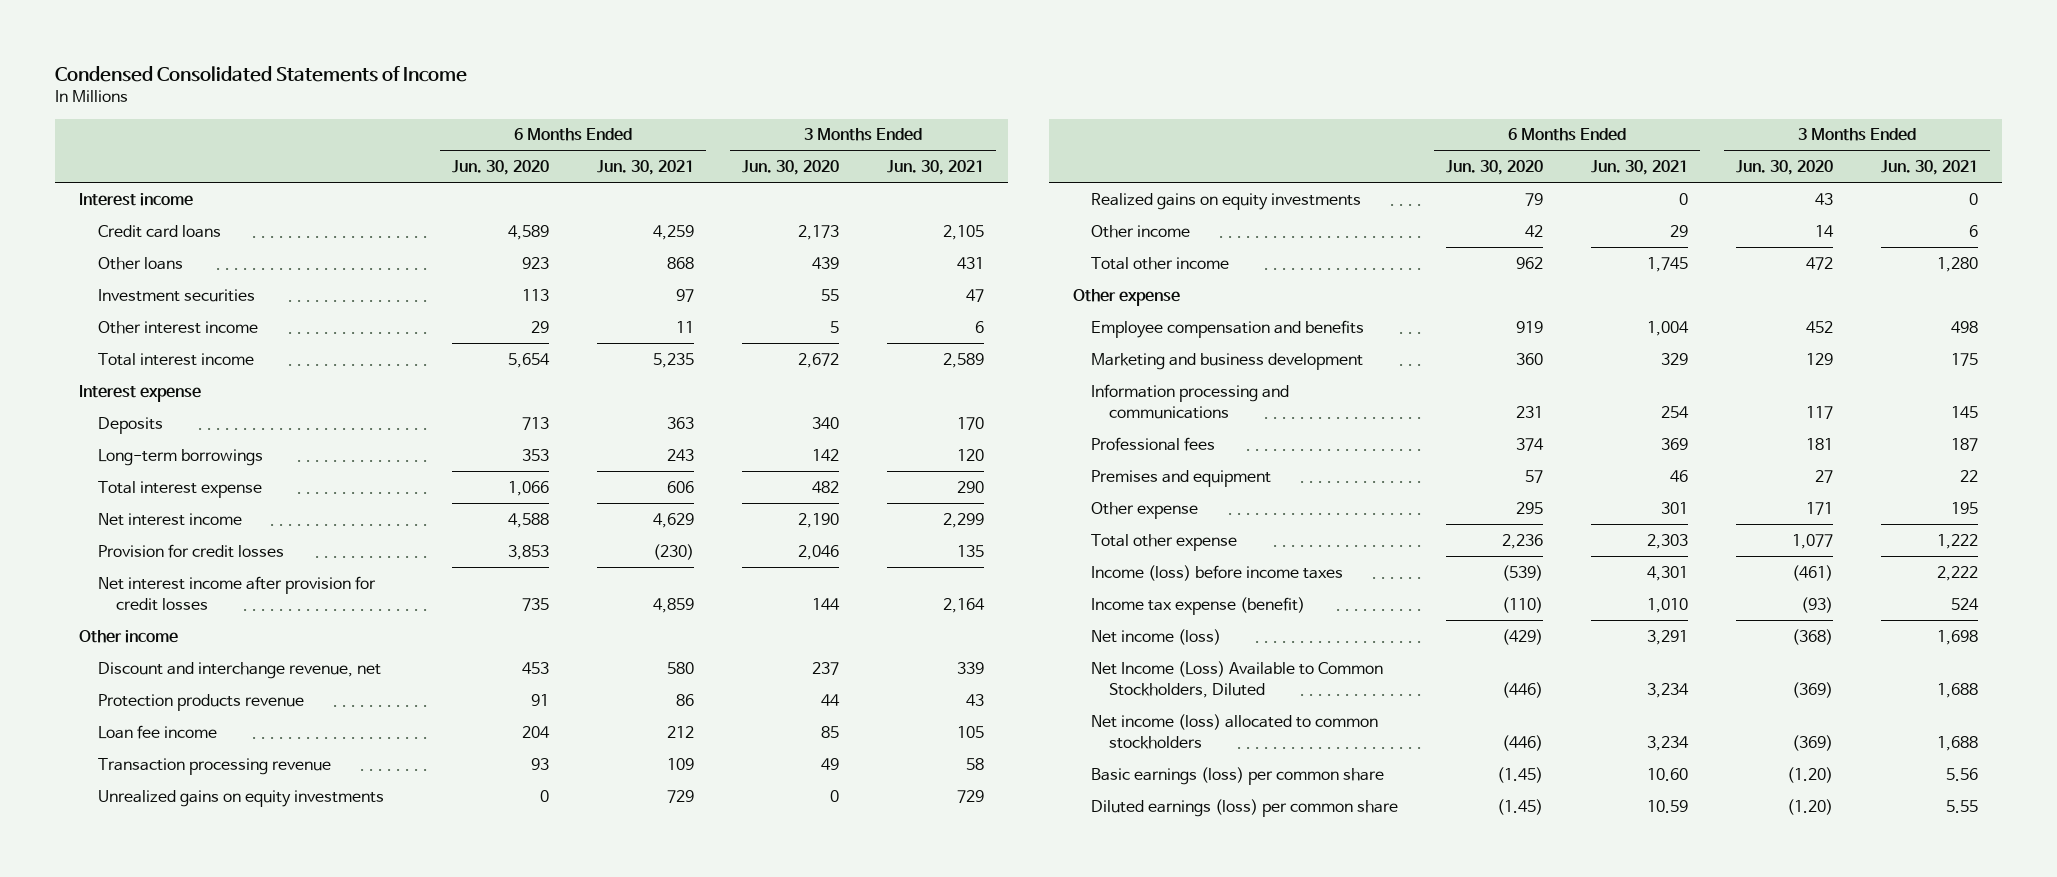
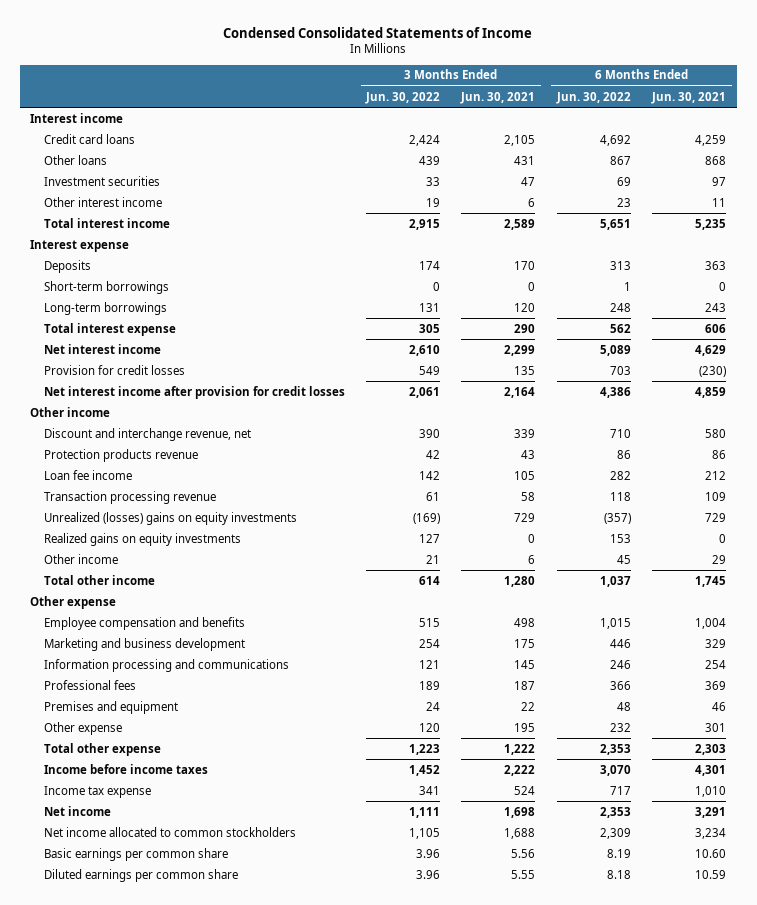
- | 6 Months Ended Jun. 30, 2020 | 6 Months Ended Jun. 30, 2021 | 3 Months Ended Jun. 30, 2020 | 3 Months Ended Jun. 30, 2021
+ | 3 Months Ended Jun. 30, 2022 | 3 Months Ended Jun. 30, 2021 | 6 Months Ended Jun. 30, 2022 | 6 Months Ended Jun. 30, 2021
+ Short-term borrowings | 0 | 0 | 1 | 0
- Unrealized gains on equity investments | 0 | 729 | 0 | 729
+ Unrealized (losses) gains on equity investments | (169) | 729 | (357) | 729
- Income (loss) before income taxes | (539) | 4,301 | (461) | 2,222
- Income tax expense (benefit) | (110) | 1,010 | (93) | 524
- Net income (loss) | (429) | 3,291 | (368) | 1,698
- Net Income (Loss) Available to Common Stockholders, Diluted | (446) | 3,234 | (369) | 1,688
- Net income (loss) allocated to common stockholders | (446) | 3,234 | (369) | 1,688
- Basic earnings (loss) per common share | (1.45) | 10.60 | (1.20) | 5.56
- Diluted earnings (loss) per common share | (1.45) | 10.59 | (1.20) | 5.55
+ Income before income taxes | 1,452 | 2,222 | 3,070 | 4,301
+ Income tax expense | 341 | 524 | 717 | 1,010
+ Net income | 1,111 | 1,698 | 2,353 | 3,291
+ Net income allocated to common stockholders | 1,105 | 1,688 | 2,309 | 3,234
+ Basic earnings per common share | 3.96 | 5.56 | 8.19 | 10.60
+ Diluted earnings per common share | 3.96 | 5.55 | 8.18 | 10.59

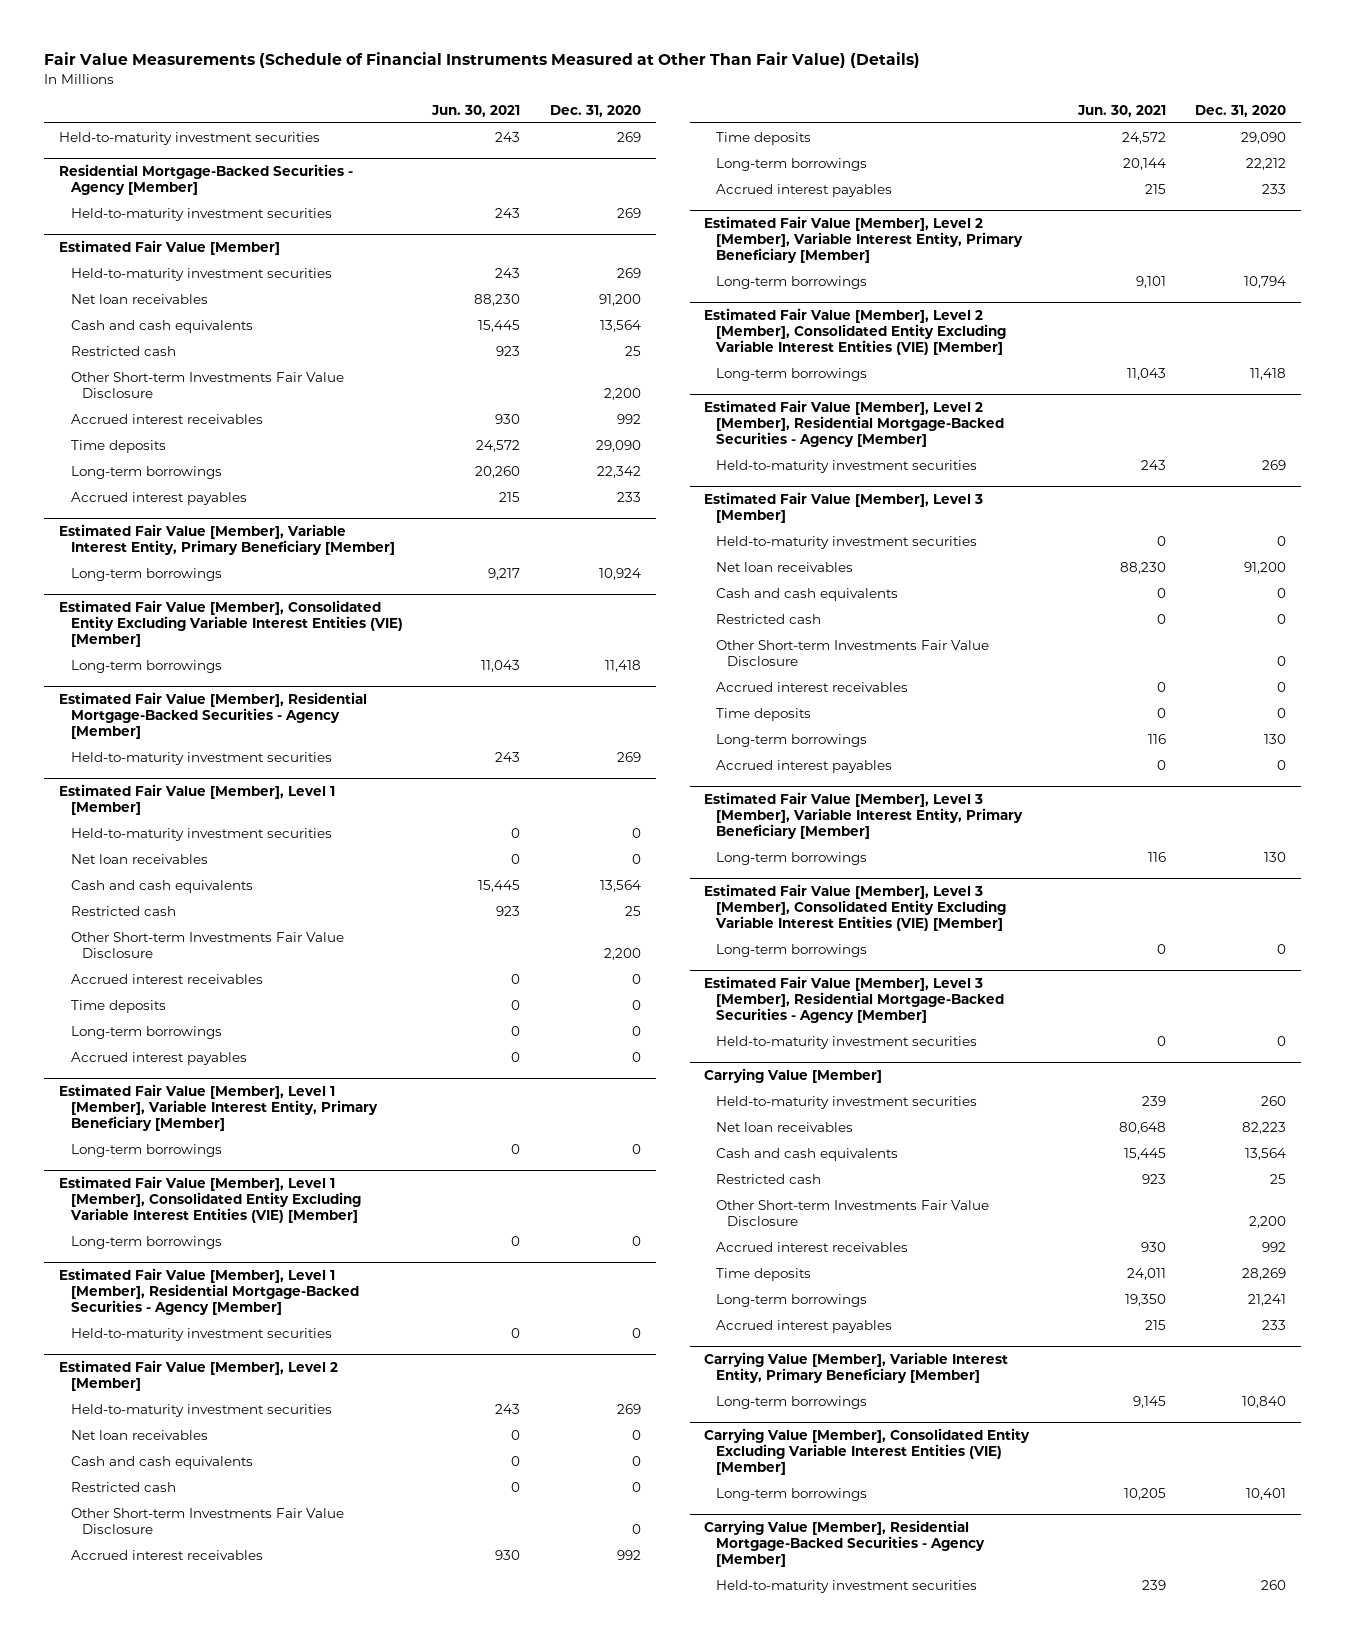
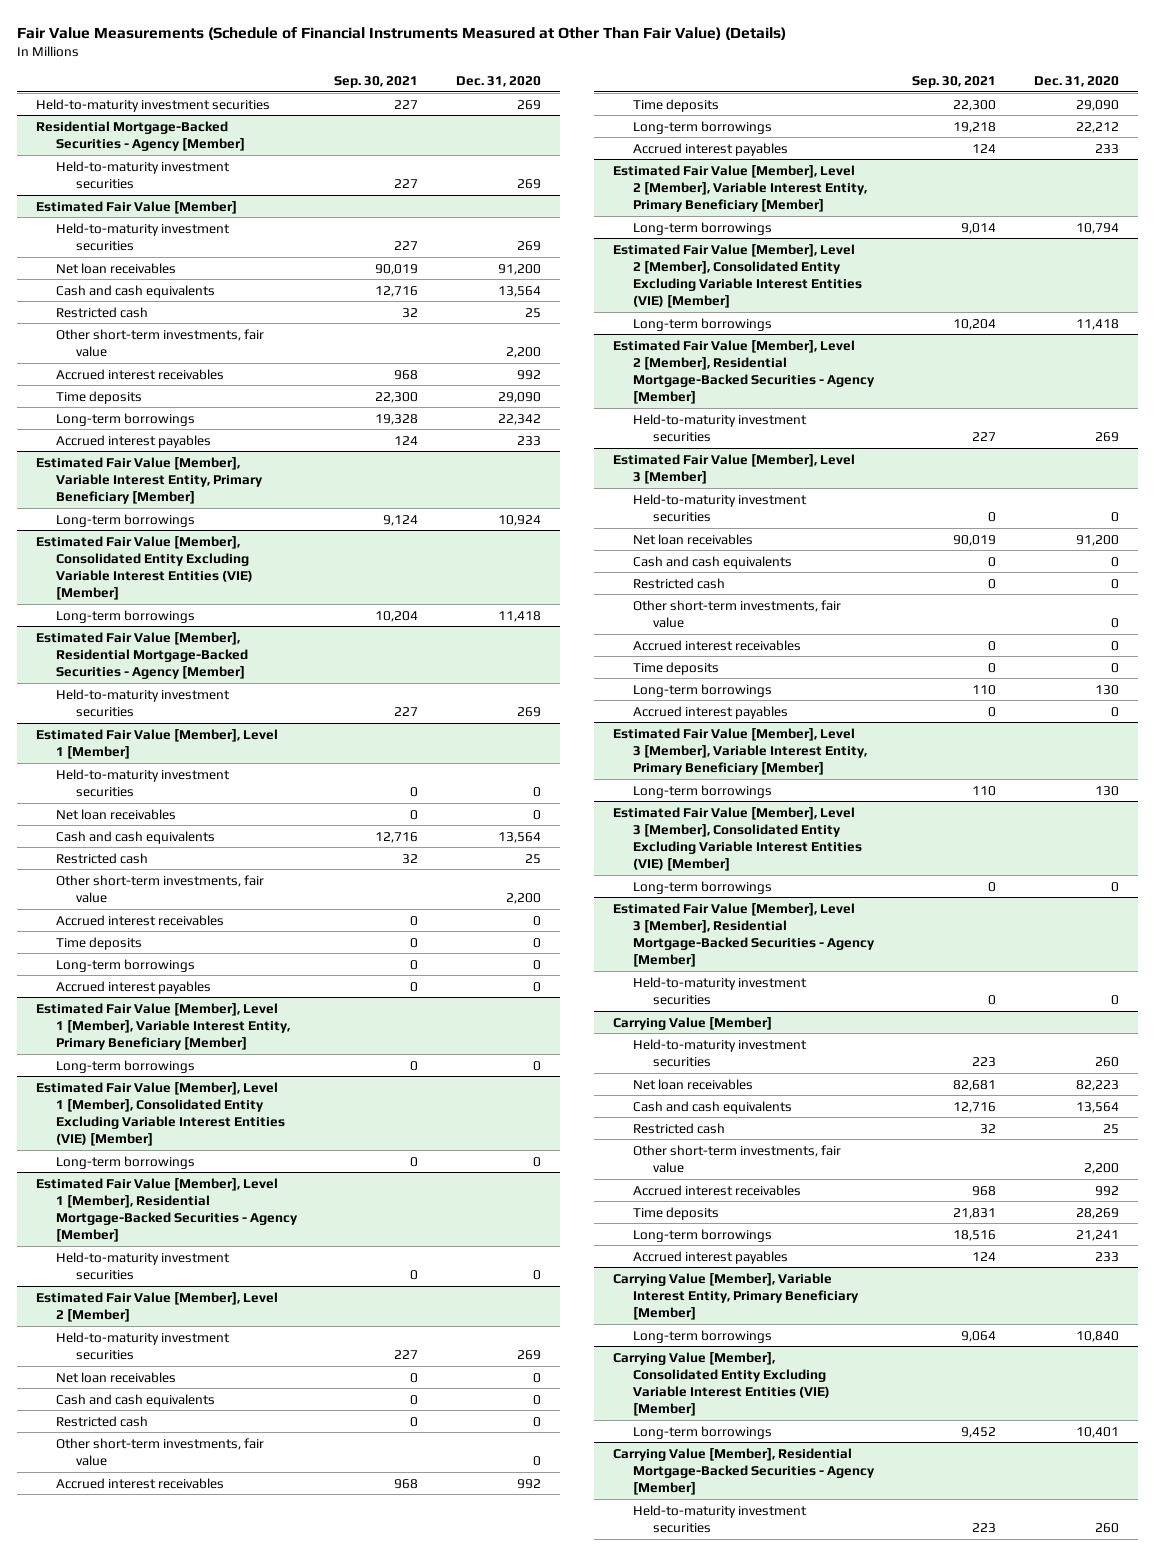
- | Jun. 30, 2021 | Dec. 31, 2020
+ | Sep. 30, 2021 | Dec. 31, 2020
@ Estimated Fair Value [Member]
- Other Short-term Investments Fair Value Disclosure | | 2,200
+ Other short-term investments, fair value | | 2,200
@ Estimated Fair Value [Member], Level 1 [Member]
- Other Short-term Investments Fair Value Disclosure | | 2,200
+ Other short-term investments, fair value | | 2,200
@ Estimated Fair Value [Member], Level 2 [Member]
- Other Short-term Investments Fair Value Disclosure | | 0
+ Other short-term investments, fair value | | 0
@ Estimated Fair Value [Member], Level 3 [Member]
- Other Short-term Investments Fair Value Disclosure | | 0
+ Other short-term investments, fair value | | 0
@ Carrying Value [Member]
- Other Short-term Investments Fair Value Disclosure | | 2,200
+ Other short-term investments, fair value | | 2,200

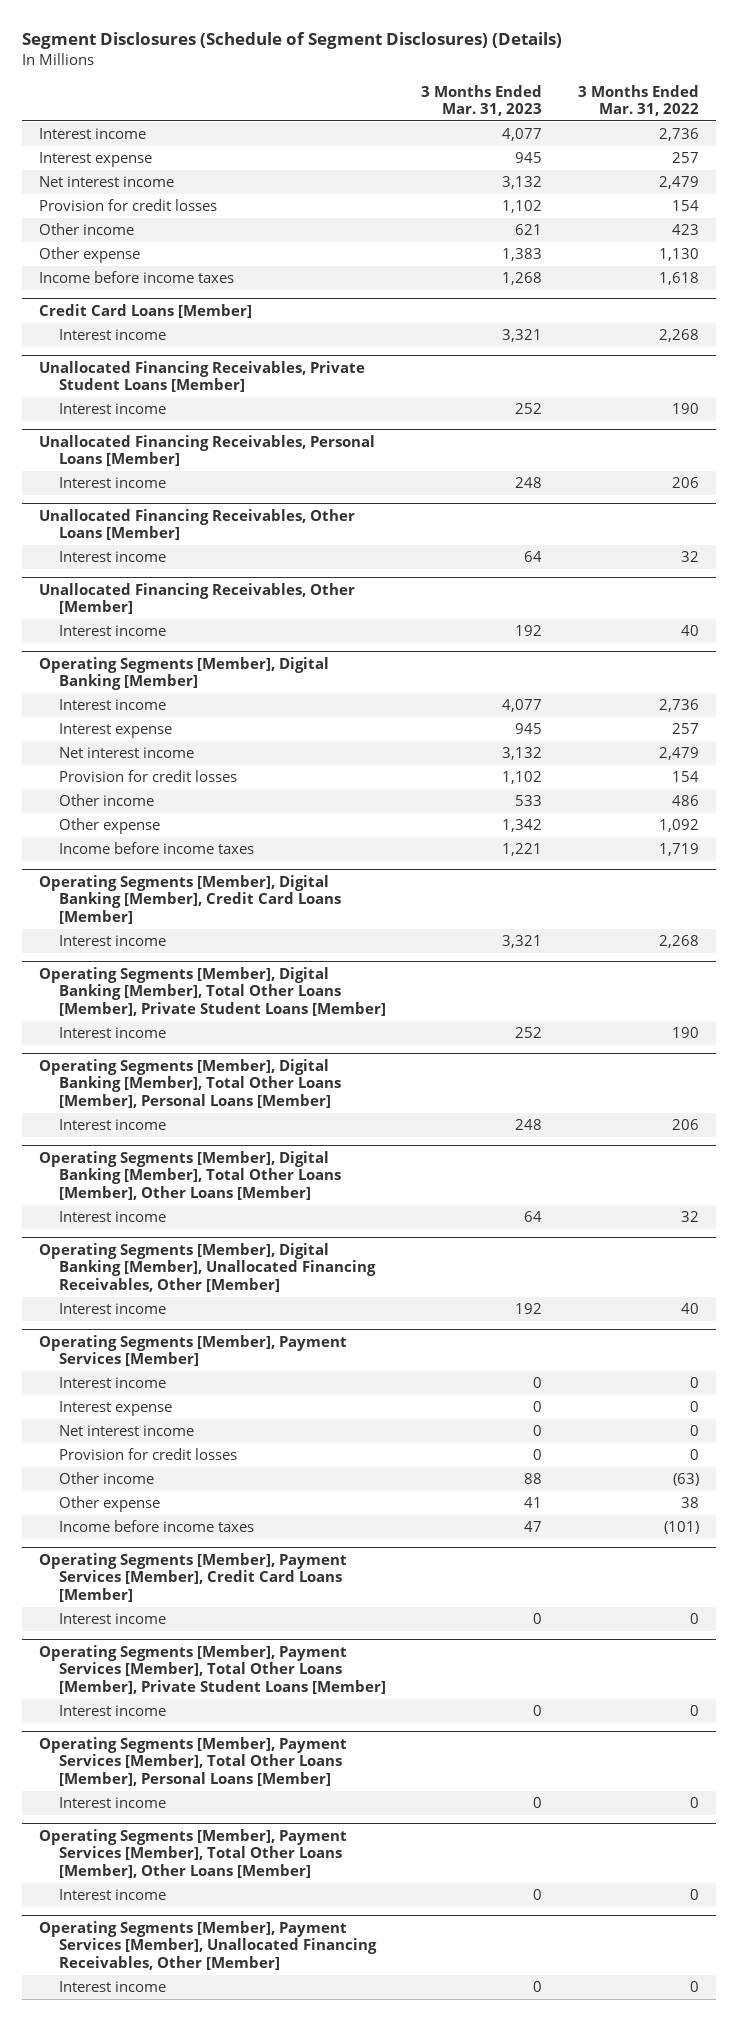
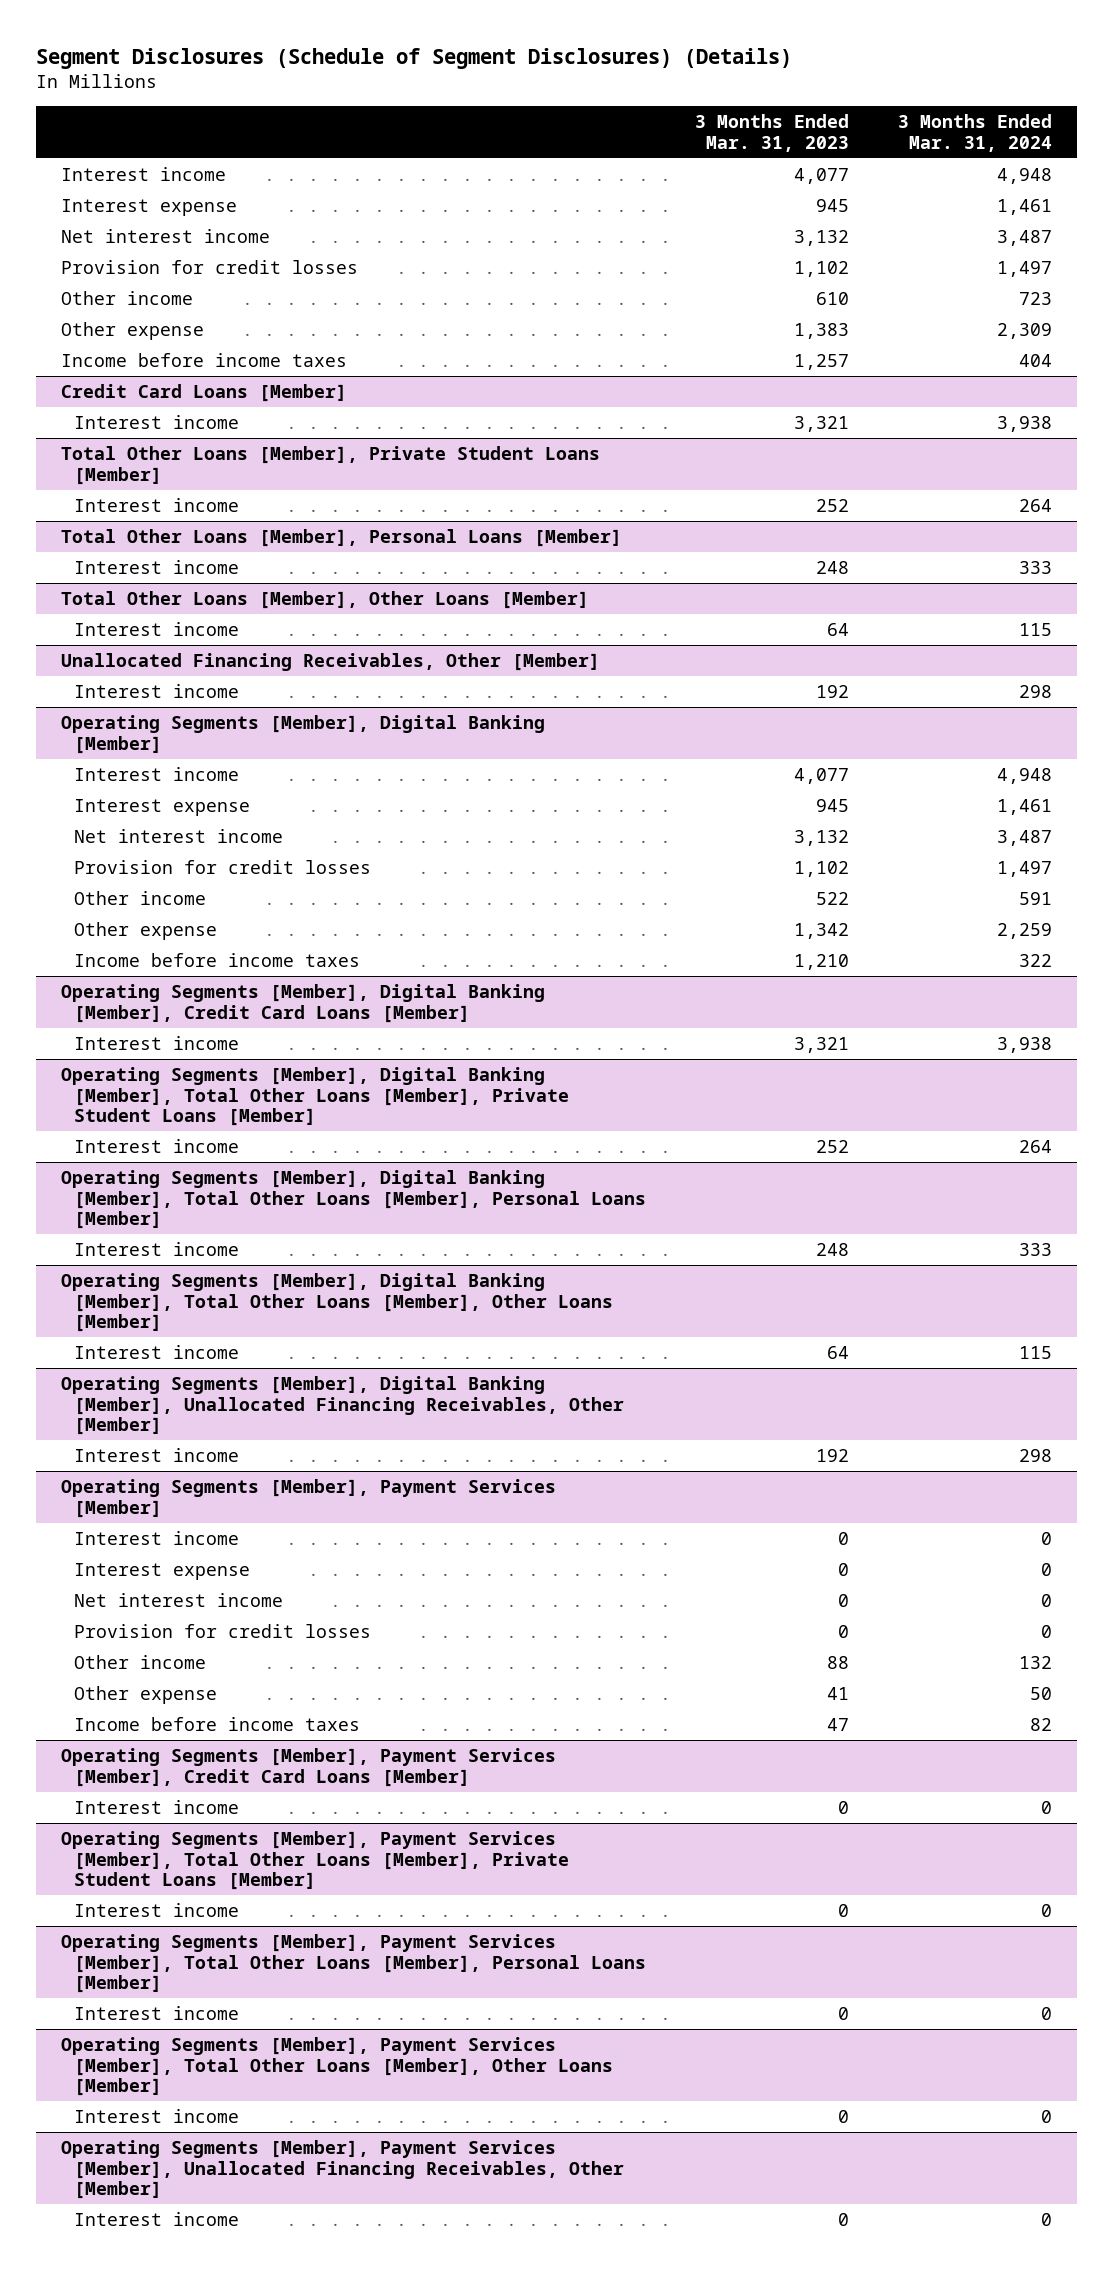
- | 3 Months Ended Mar. 31, 2023 | 3 Months Ended Mar. 31, 2022
+ | 3 Months Ended Mar. 31, 2023 | 3 Months Ended Mar. 31, 2024
- Other income | 621 | 423
+ Other income | 610 | 723
- Income before income taxes | 1,268 | 1,618
+ Income before income taxes | 1,257 | 404
- Unallocated Financing Receivables, Private Student Loans [Member]
+ Total Other Loans [Member], Private Student Loans [Member]
- Unallocated Financing Receivables, Personal Loans [Member]
+ Total Other Loans [Member], Personal Loans [Member]
- Unallocated Financing Receivables, Other Loans [Member]
+ Total Other Loans [Member], Other Loans [Member]
@ Operating Segments [Member], Digital Banking [Member]
- Other income | 533 | 486
+ Other income | 522 | 591
- Income before income taxes | 1,221 | 1,719
+ Income before income taxes | 1,210 | 322

